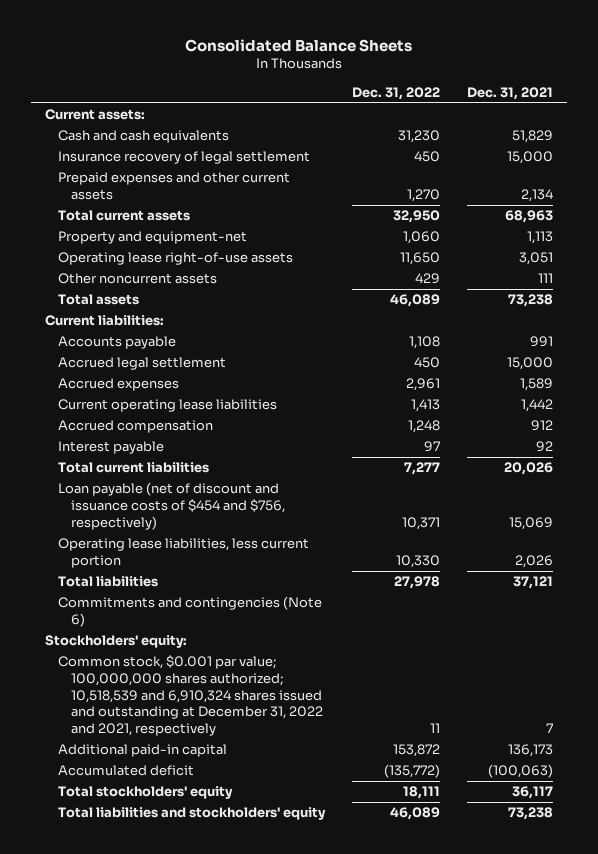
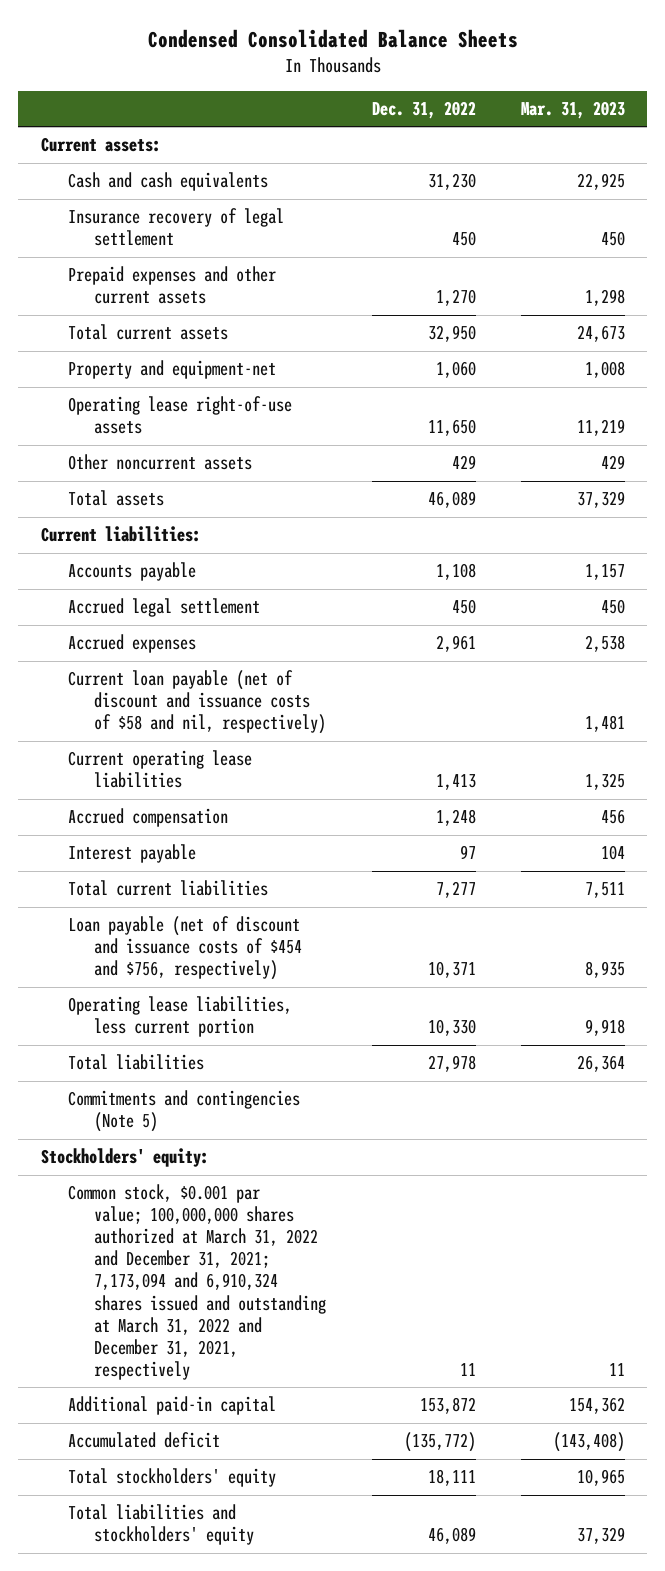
- Consolidated Balance Sheets
+ Condensed Consolidated Balance Sheets
- | Dec. 31, 2022 | Dec. 31, 2021
+ | Dec. 31, 2022 | Mar. 31, 2023
+ Current loan payable (net of discount and issuance costs of $58 and nil, respectively) | | 1,481
- Commitments and contingencies (Note 6)
+ Commitments and contingencies (Note 5)
- Common stock, $0.001 par value; 100,000,000 shares authorized; 10,518,539 and 6,910,324 shares issued and outstanding at December 31, 2022 and 2021, respectively | 11 | 7
+ Common stock, $0.001 par value; 100,000,000 shares authorized at March 31, 2022 and December 31, 2021; 7,173,094 and 6,910,324 shares issued and outstanding at March 31, 2022 and December 31, 2021, respectively | 11 | 11

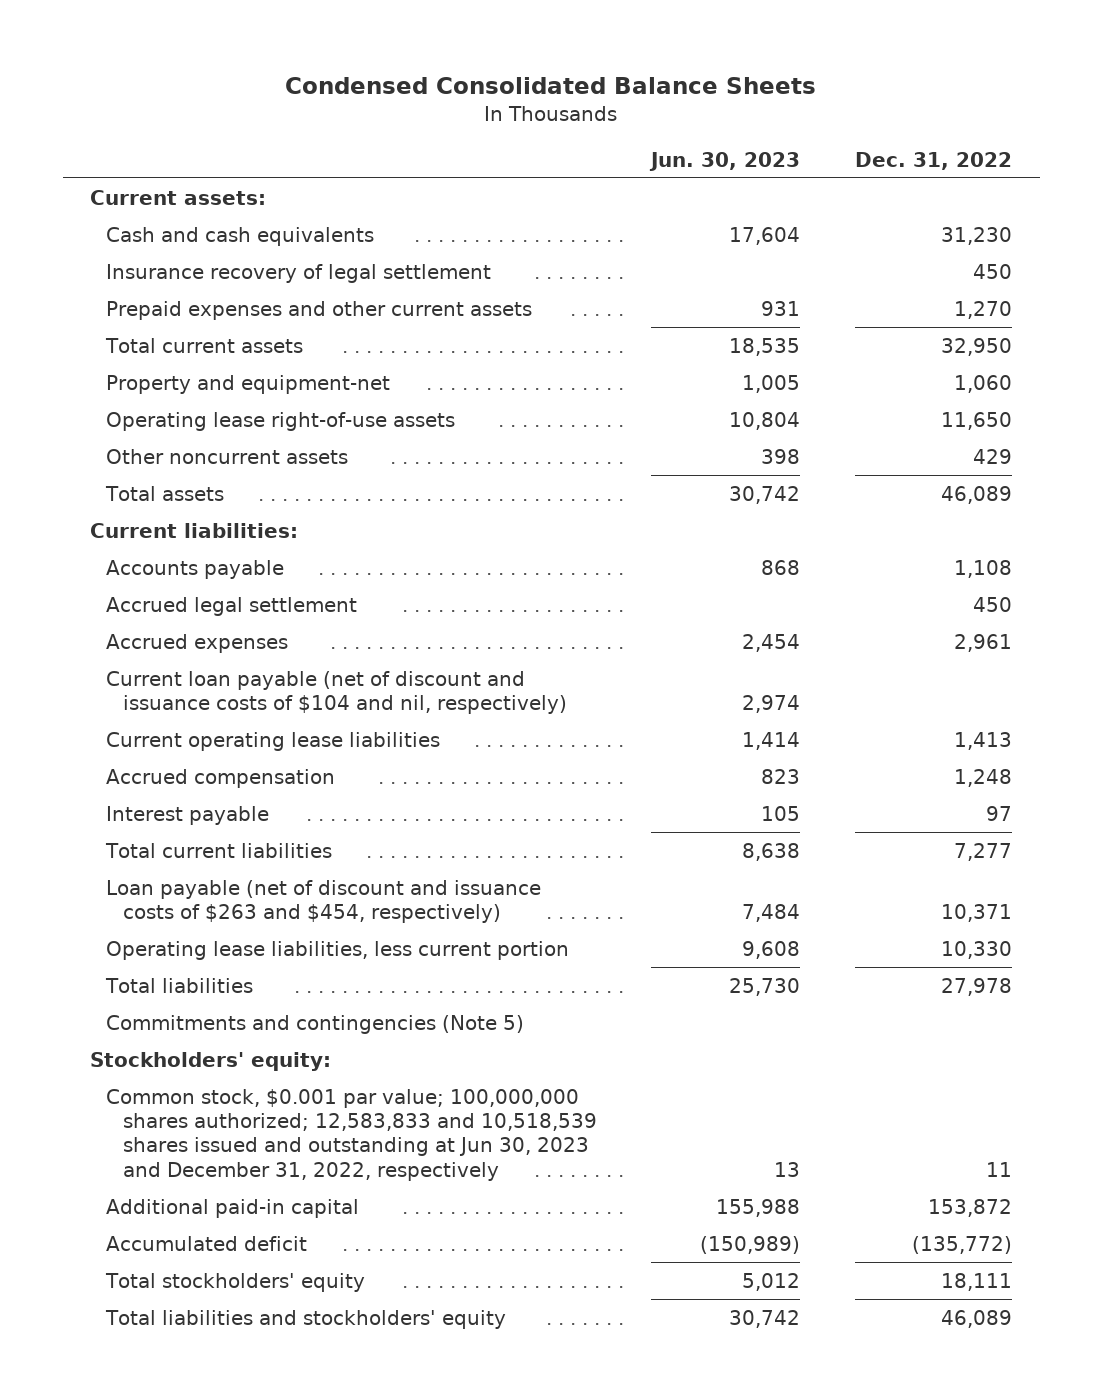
- | Dec. 31, 2022 | Mar. 31, 2023
+ | Jun. 30, 2023 | Dec. 31, 2022
- Current loan payable (net of discount and issuance costs of $58 and nil, respectively) | | 1,481
+ Current loan payable (net of discount and issuance costs of $104 and nil, respectively) | 2,974 |
- Loan payable (net of discount and issuance costs of $454 and $756, respectively) | 10,371 | 8,935
+ Loan payable (net of discount and issuance costs of $263 and $454, respectively) | 7,484 | 10,371
- Common stock, $0.001 par value; 100,000,000 shares authorized at March 31, 2022 and December 31, 2021; 7,173,094 and 6,910,324 shares issued and outstanding at March 31, 2022 and December 31, 2021, respectively | 11 | 11
+ Common stock, $0.001 par value; 100,000,000 shares authorized; 12,583,833 and 10,518,539 shares issued and outstanding at Jun 30, 2023 and December 31, 2022, respectively | 13 | 11

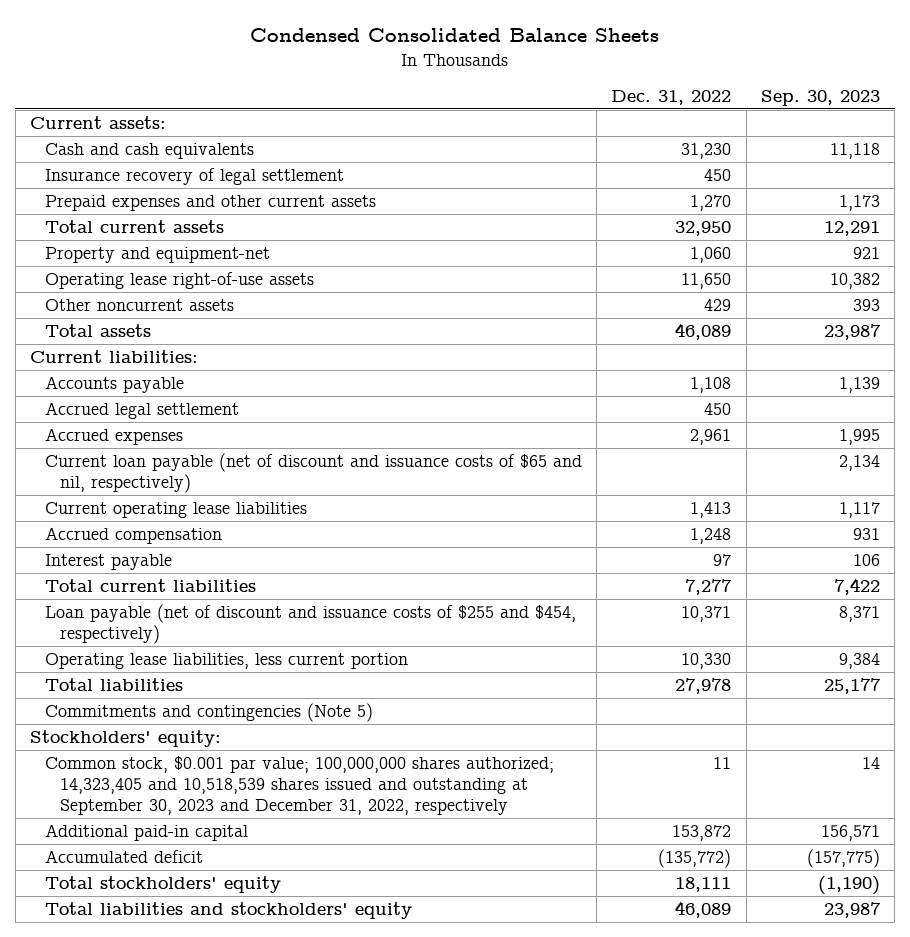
- | Jun. 30, 2023 | Dec. 31, 2022
+ | Dec. 31, 2022 | Sep. 30, 2023
- Current loan payable (net of discount and issuance costs of $104 and nil, respectively) | 2,974 |
+ Current loan payable (net of discount and issuance costs of $65 and nil, respectively) | | 2,134
- Loan payable (net of discount and issuance costs of $263 and $454, respectively) | 7,484 | 10,371
+ Loan payable (net of discount and issuance costs of $255 and $454, respectively) | 10,371 | 8,371
- Common stock, $0.001 par value; 100,000,000 shares authorized; 12,583,833 and 10,518,539 shares issued and outstanding at Jun 30, 2023 and December 31, 2022, respectively | 13 | 11
+ Common stock, $0.001 par value; 100,000,000 shares authorized; 14,323,405 and 10,518,539 shares issued and outstanding at September 30, 2023 and December 31, 2022, respectively | 11 | 14

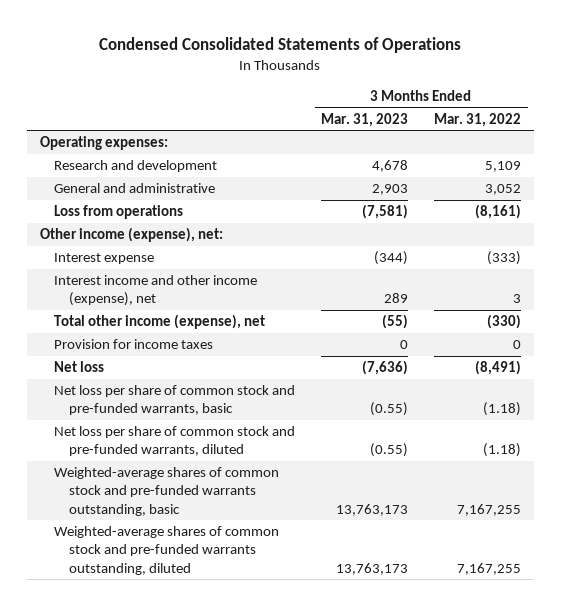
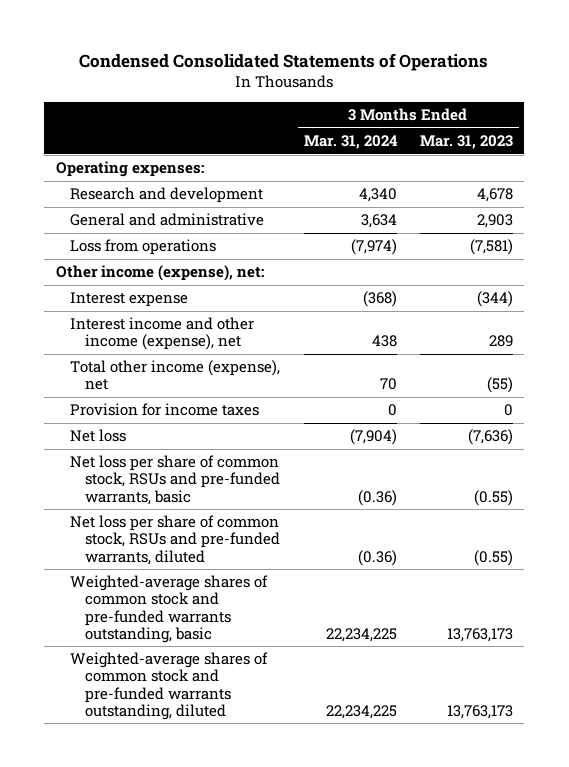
- | 3 Months Ended Mar. 31, 2023 | 3 Months Ended Mar. 31, 2022
+ | 3 Months Ended Mar. 31, 2024 | 3 Months Ended Mar. 31, 2023
- Net loss per share of common stock and pre-funded warrants, basic | (0.55) | (1.18)
- Net loss per share of common stock and pre-funded warrants, diluted | (0.55) | (1.18)
+ Net loss per share of common stock, RSUs and pre-funded warrants, basic | (0.36) | (0.55)
+ Net loss per share of common stock, RSUs and pre-funded warrants, diluted | (0.36) | (0.55)

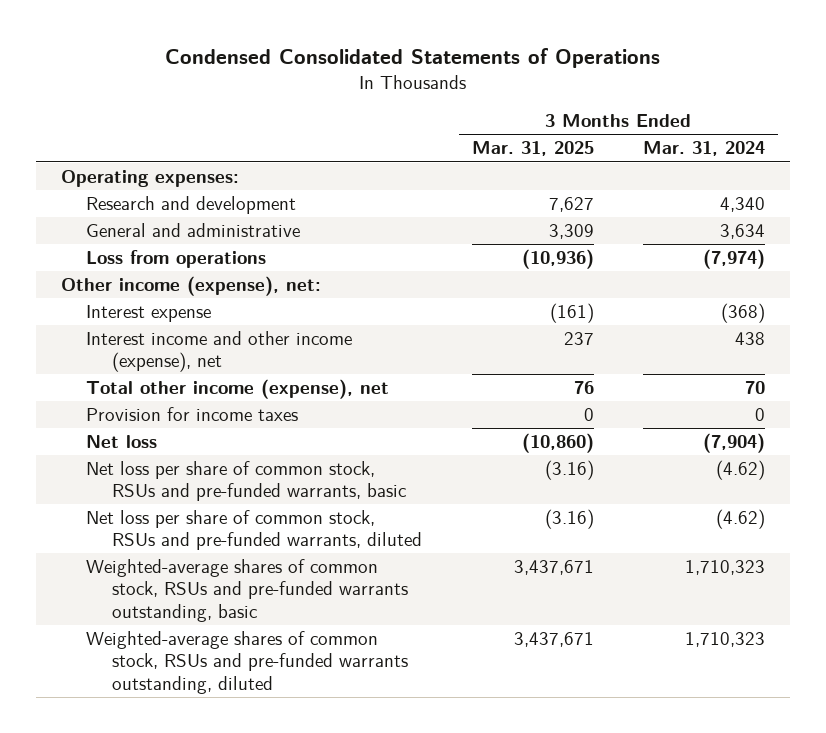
- | 3 Months Ended Mar. 31, 2024 | 3 Months Ended Mar. 31, 2023
+ | 3 Months Ended Mar. 31, 2025 | 3 Months Ended Mar. 31, 2024
- Net loss per share of common stock, RSUs and pre-funded warrants, basic | (0.36) | (0.55)
- Net loss per share of common stock, RSUs and pre-funded warrants, diluted | (0.36) | (0.55)
- Weighted-average shares of common stock and pre-funded warrants outstanding, basic | 22,234,225 | 13,763,173
- Weighted-average shares of common stock and pre-funded warrants outstanding, diluted | 22,234,225 | 13,763,173
+ Net loss per share of common stock, RSUs and pre-funded warrants, basic | (3.16) | (4.62)
+ Net loss per share of common stock, RSUs and pre-funded warrants, diluted | (3.16) | (4.62)
+ Weighted-average shares of common stock, RSUs and pre-funded warrants outstanding, basic | 3,437,671 | 1,710,323
+ Weighted-average shares of common stock, RSUs and pre-funded warrants outstanding, diluted | 3,437,671 | 1,710,323

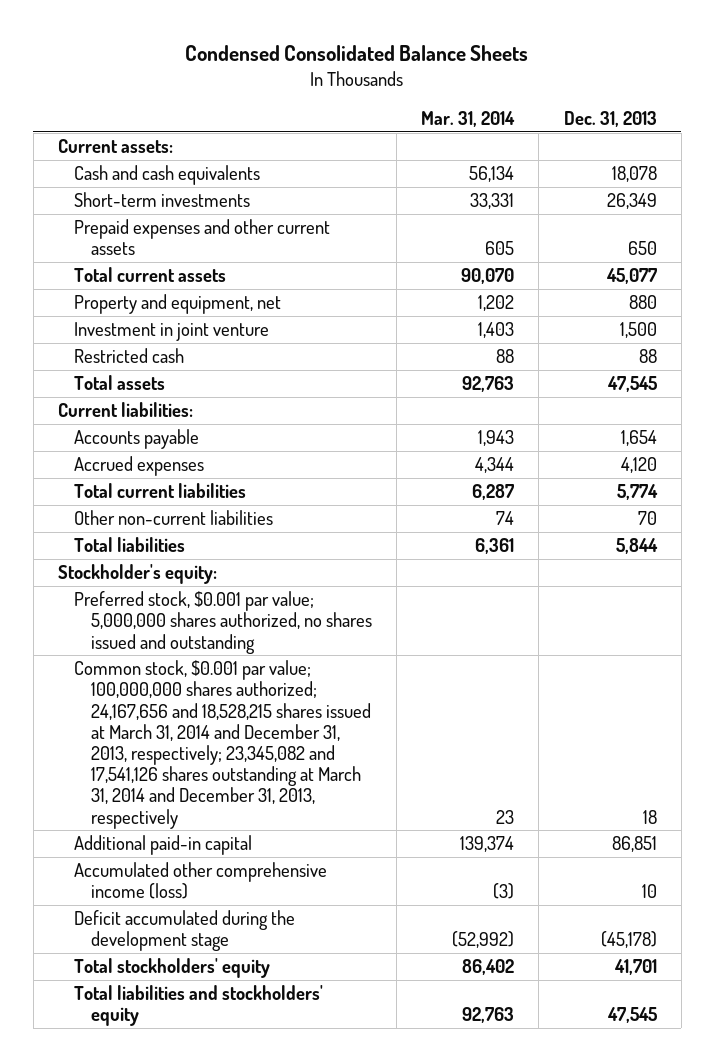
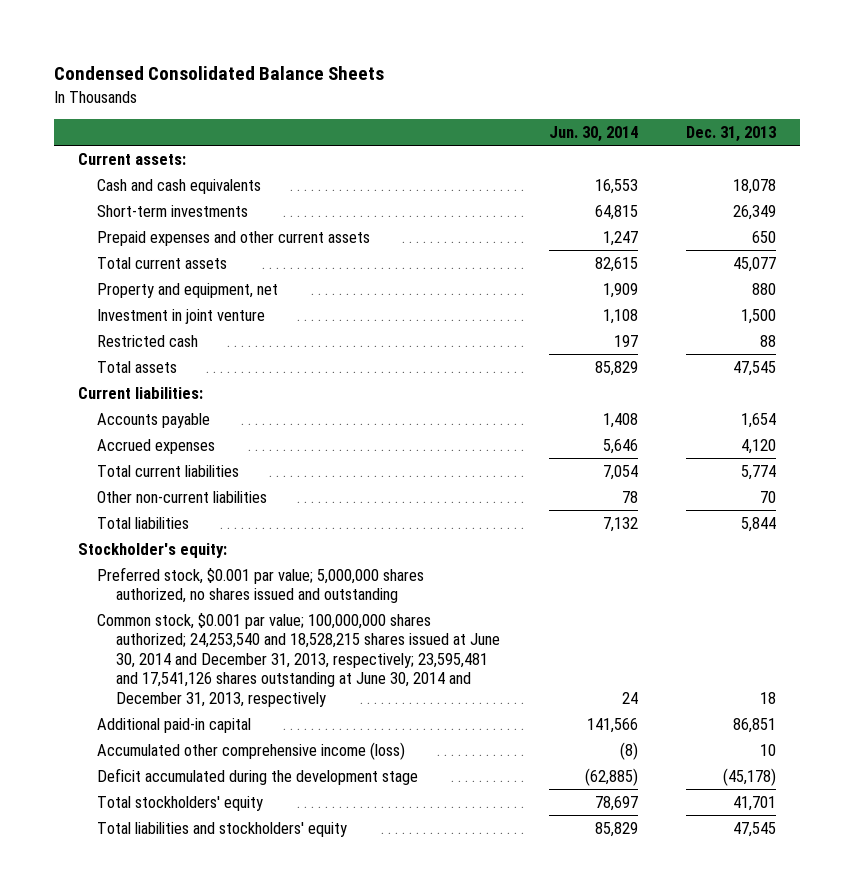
- | Mar. 31, 2014 | Dec. 31, 2013
+ | Jun. 30, 2014 | Dec. 31, 2013
- Common stock, $0.001 par value; 100,000,000 shares authorized; 24,167,656 and 18,528,215 shares issued at March 31, 2014 and December 31, 2013, respectively; 23,345,082 and 17,541,126 shares outstanding at March 31, 2014 and December 31, 2013, respectively | 23 | 18
+ Common stock, $0.001 par value; 100,000,000 shares authorized; 24,253,540 and 18,528,215 shares issued at June 30, 2014 and December 31, 2013, respectively; 23,595,481 and 17,541,126 shares outstanding at June 30, 2014 and December 31, 2013, respectively | 24 | 18

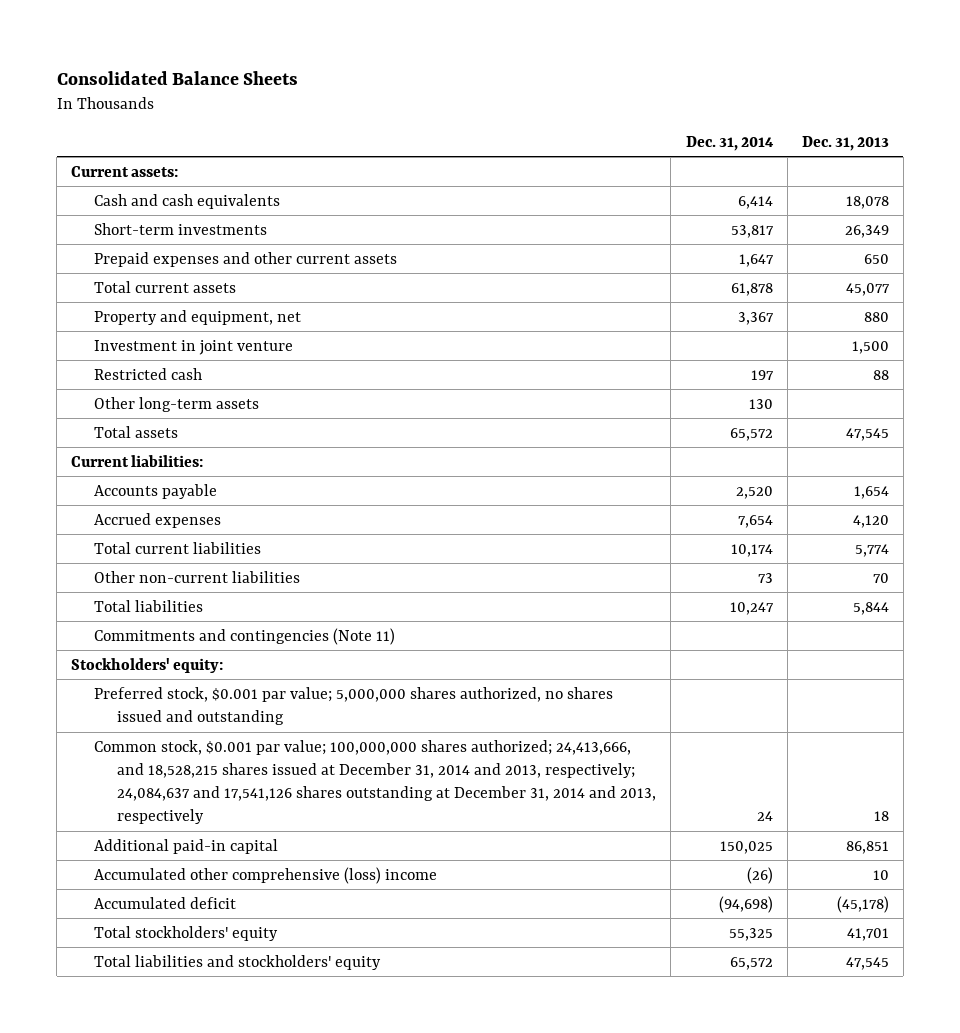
- Condensed Consolidated Balance Sheets
+ Consolidated Balance Sheets
- | Jun. 30, 2014 | Dec. 31, 2013
+ | Dec. 31, 2014 | Dec. 31, 2013
+ Other long-term assets | 130 |
- Stockholder's equity:
+ Commitments and contingencies (Note 11)
+ Stockholders' equity:
- Common stock, $0.001 par value; 100,000,000 shares authorized; 24,253,540 and 18,528,215 shares issued at June 30, 2014 and December 31, 2013, respectively; 23,595,481 and 17,541,126 shares outstanding at June 30, 2014 and December 31, 2013, respectively | 24 | 18
+ Common stock, $0.001 par value; 100,000,000 shares authorized; 24,413,666, and 18,528,215 shares issued at December 31, 2014 and 2013, respectively; 24,084,637 and 17,541,126 shares outstanding at December 31, 2014 and 2013, respectively | 24 | 18
- Accumulated other comprehensive income (loss) | (8) | 10
- Deficit accumulated during the development stage | (62,885) | (45,178)
+ Accumulated other comprehensive (loss) income | (26) | 10
+ Accumulated deficit | (94,698) | (45,178)

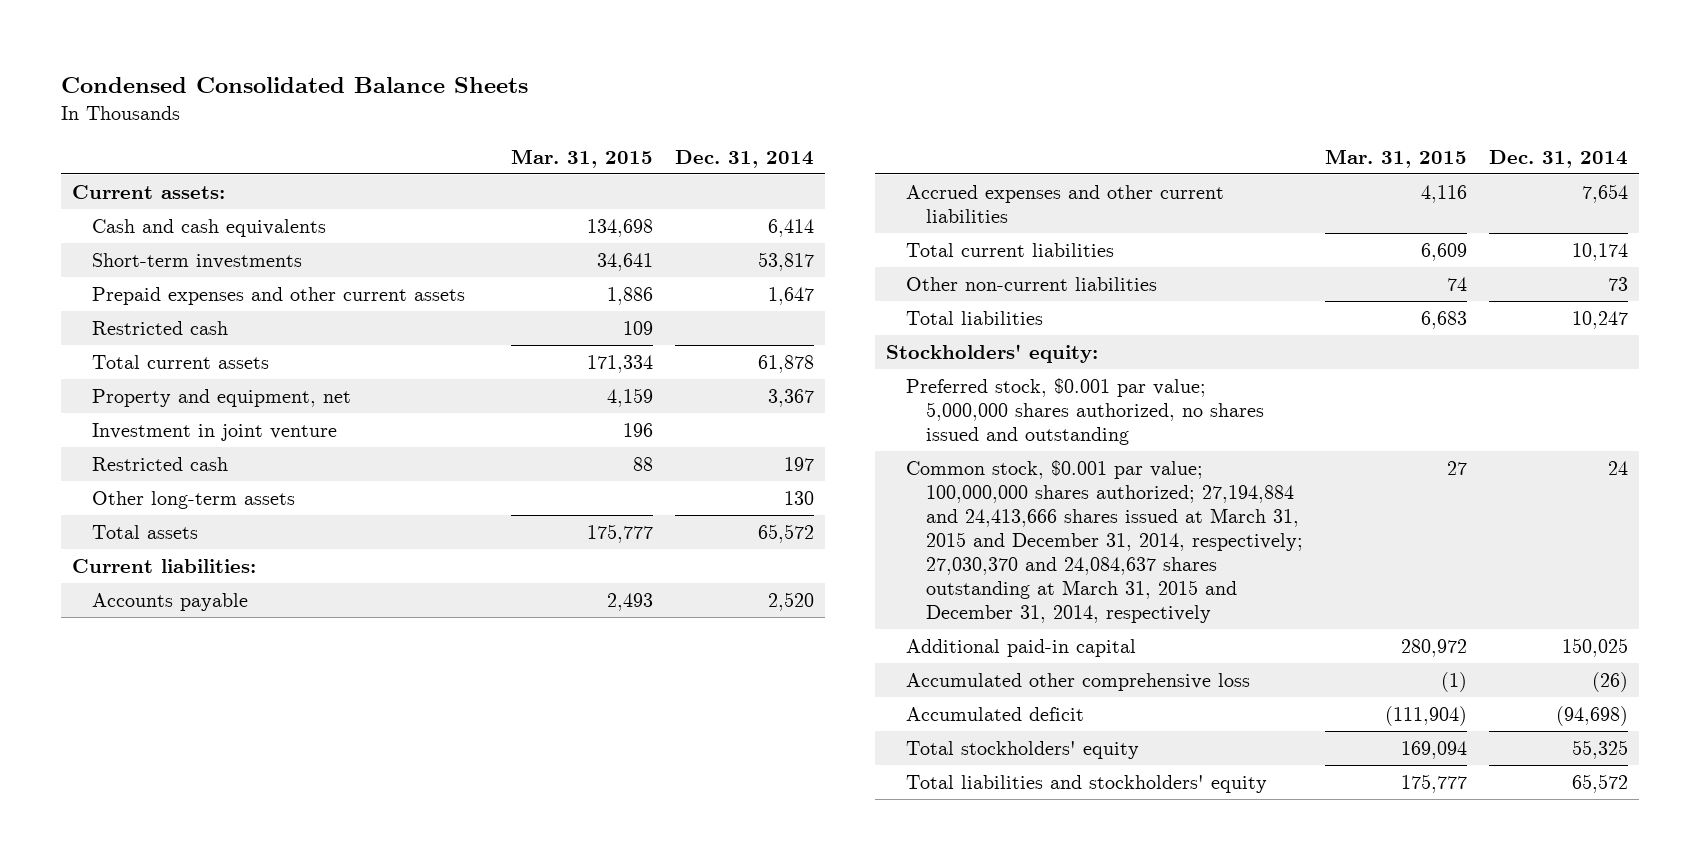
- Consolidated Balance Sheets
+ Condensed Consolidated Balance Sheets
- | Dec. 31, 2014 | Dec. 31, 2013
+ | Mar. 31, 2015 | Dec. 31, 2014
+ Restricted cash | 109 |
- Accrued expenses | 7,654 | 4,120
+ Accrued expenses and other current liabilities | 4,116 | 7,654
- Commitments and contingencies (Note 11)
- Common stock, $0.001 par value; 100,000,000 shares authorized; 24,413,666, and 18,528,215 shares issued at December 31, 2014 and 2013, respectively; 24,084,637 and 17,541,126 shares outstanding at December 31, 2014 and 2013, respectively | 24 | 18
+ Common stock, $0.001 par value; 100,000,000 shares authorized; 27,194,884 and 24,413,666 shares issued at March 31, 2015 and December 31, 2014, respectively; 27,030,370 and 24,084,637 shares outstanding at March 31, 2015 and December 31, 2014, respectively | 27 | 24
- Accumulated other comprehensive (loss) income | (26) | 10
+ Accumulated other comprehensive loss | (1) | (26)

